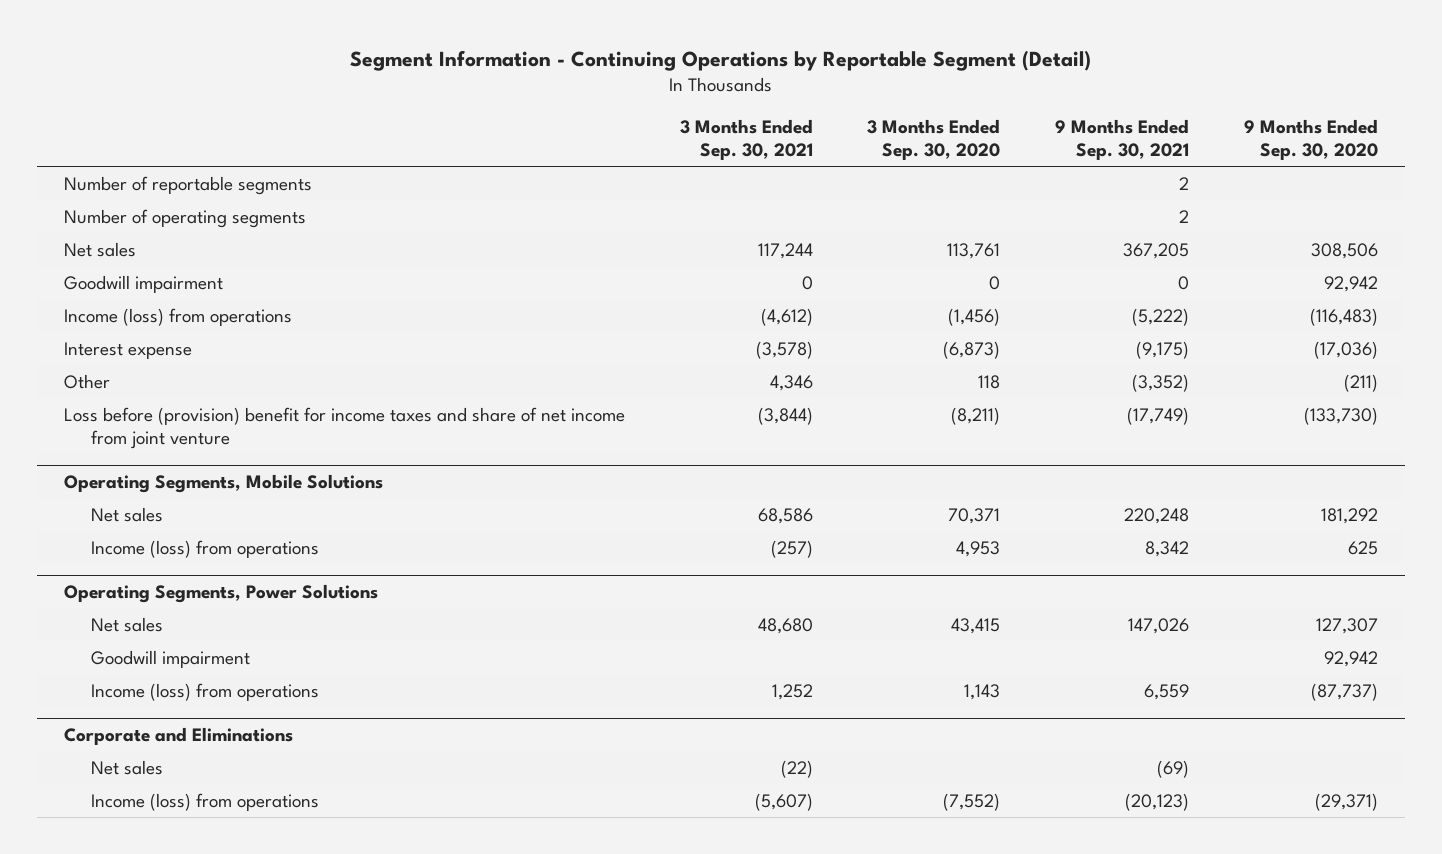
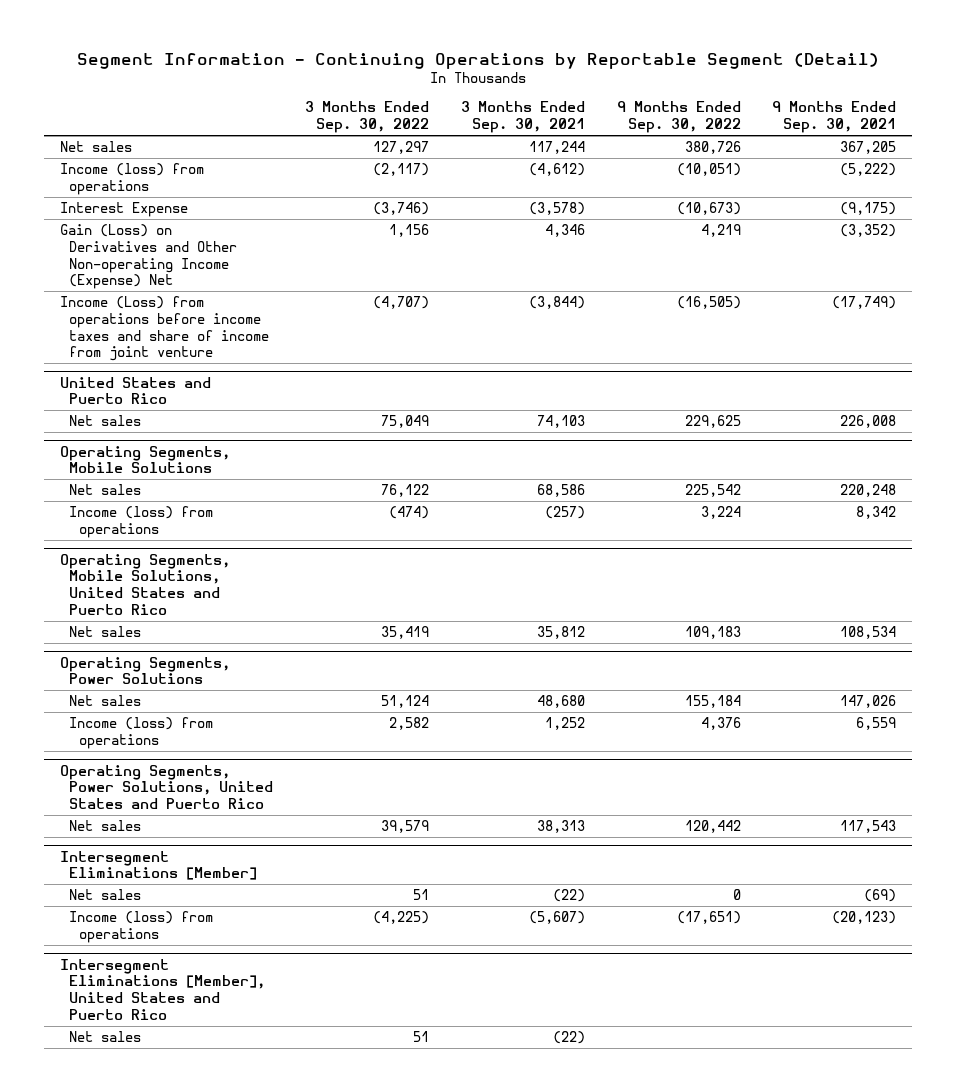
- | 3 Months Ended Sep. 30, 2021 | 3 Months Ended Sep. 30, 2020 | 9 Months Ended Sep. 30, 2021 | 9 Months Ended Sep. 30, 2020
+ | 3 Months Ended Sep. 30, 2022 | 3 Months Ended Sep. 30, 2021 | 9 Months Ended Sep. 30, 2022 | 9 Months Ended Sep. 30, 2021
- Number of reportable segments | | | 2 |
- Number of operating segments | | | 2 |
- Goodwill impairment | 0 | 0 | 0 | 92,942
- Interest expense | (3,578) | (6,873) | (9,175) | (17,036)
- Other | 4,346 | 118 | (3,352) | (211)
- Loss before (provision) benefit for income taxes and share of net income from joint venture | (3,844) | (8,211) | (17,749) | (133,730)
+ Interest Expense | (3,746) | (3,578) | (10,673) | (9,175)
+ Gain (Loss) on Derivatives and Other Non-operating Income (Expense) Net | 1,156 | 4,346 | 4,219 | (3,352)
+ Income (Loss) from operations before income taxes and share of income from joint venture | (4,707) | (3,844) | (16,505) | (17,749)
+ United States and Puerto Rico
+ Net sales | 75,049 | 74,103 | 229,625 | 226,008
+ Operating Segments, Mobile Solutions, United States and Puerto Rico
+ Net sales | 35,419 | 35,812 | 109,183 | 108,534
@ Operating Segments, Power Solutions
- Goodwill impairment | | | | 92,942
- Corporate and Eliminations
+ Operating Segments, Power Solutions, United States and Puerto Rico
+ Net sales | 39,579 | 38,313 | 120,442 | 117,543
+ Intersegment Eliminations [Member]
+ Intersegment Eliminations [Member], United States and Puerto Rico
+ Net sales | 51 | (22) | |

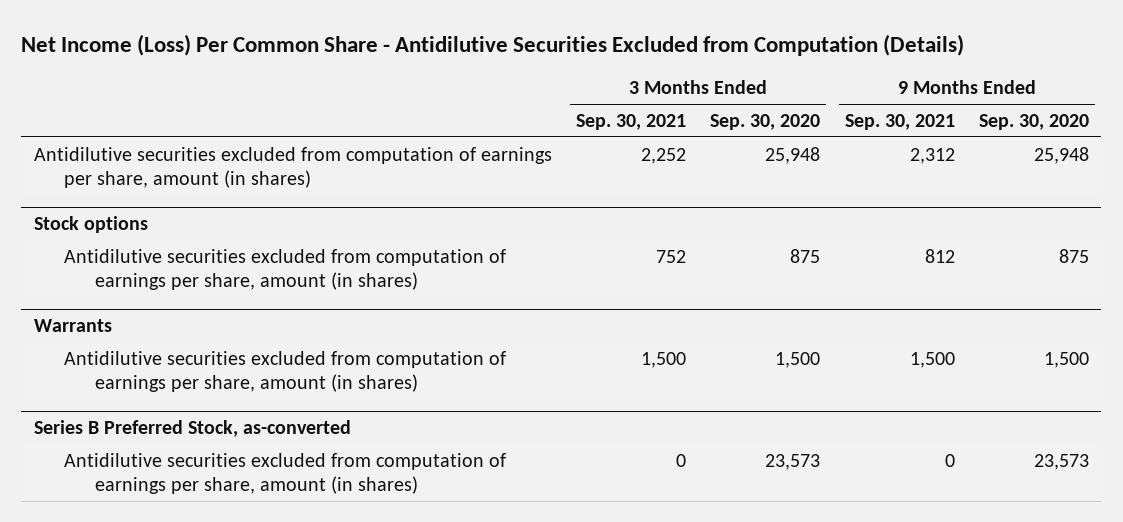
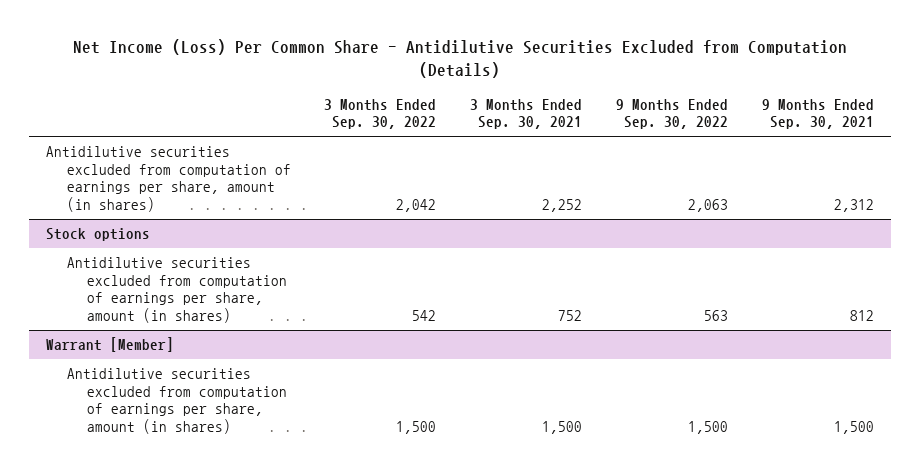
- | 3 Months Ended Sep. 30, 2021 | 3 Months Ended Sep. 30, 2020 | 9 Months Ended Sep. 30, 2021 | 9 Months Ended Sep. 30, 2020
+ | 3 Months Ended Sep. 30, 2022 | 3 Months Ended Sep. 30, 2021 | 9 Months Ended Sep. 30, 2022 | 9 Months Ended Sep. 30, 2021
- Warrants
+ Warrant [Member]
- Series B Preferred Stock, as-converted
- Antidilutive securities excluded from computation of earnings per share, amount (in shares) | 0 | 23,573 | 0 | 23,573

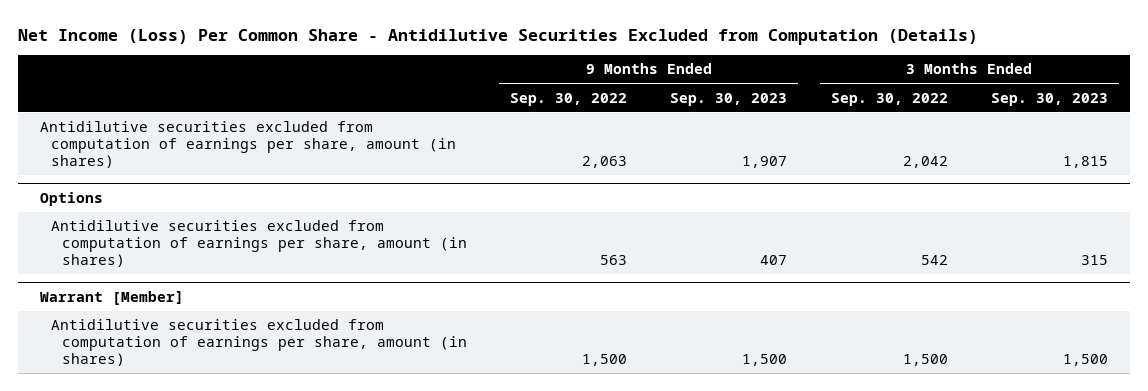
- | 3 Months Ended Sep. 30, 2022 | 3 Months Ended Sep. 30, 2021 | 9 Months Ended Sep. 30, 2022 | 9 Months Ended Sep. 30, 2021
+ | 9 Months Ended Sep. 30, 2022 | 9 Months Ended Sep. 30, 2023 | 3 Months Ended Sep. 30, 2022 | 3 Months Ended Sep. 30, 2023
- Stock options
+ Options

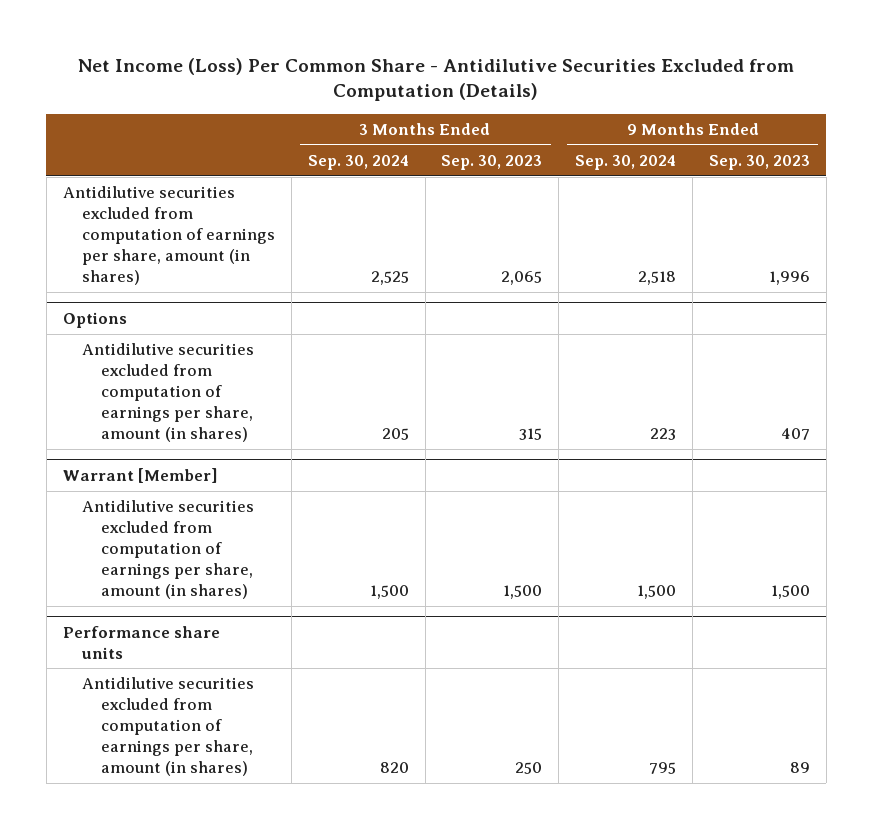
- | 9 Months Ended Sep. 30, 2022 | 9 Months Ended Sep. 30, 2023 | 3 Months Ended Sep. 30, 2022 | 3 Months Ended Sep. 30, 2023
+ | 3 Months Ended Sep. 30, 2024 | 3 Months Ended Sep. 30, 2023 | 9 Months Ended Sep. 30, 2024 | 9 Months Ended Sep. 30, 2023
- Antidilutive securities excluded from computation of earnings per share, amount (in shares) | 2,063 | 1,907 | 2,042 | 1,815
+ Antidilutive securities excluded from computation of earnings per share, amount (in shares) | 2,525 | 2,065 | 2,518 | 1,996
+ Performance share units
+ Antidilutive securities excluded from computation of earnings per share, amount (in shares) | 820 | 250 | 795 | 89

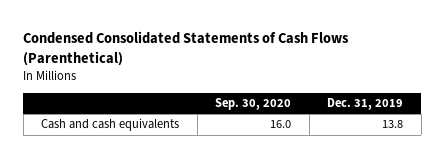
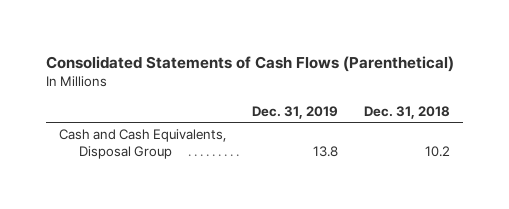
- Condensed Consolidated Statements of Cash Flows (Parenthetical)
+ Consolidated Statements of Cash Flows (Parenthetical)
- | Sep. 30, 2020 | Dec. 31, 2019
+ | Dec. 31, 2019 | Dec. 31, 2018
- Cash and cash equivalents | 16.0 | 13.8
+ Cash and Cash Equivalents, Disposal Group | 13.8 | 10.2

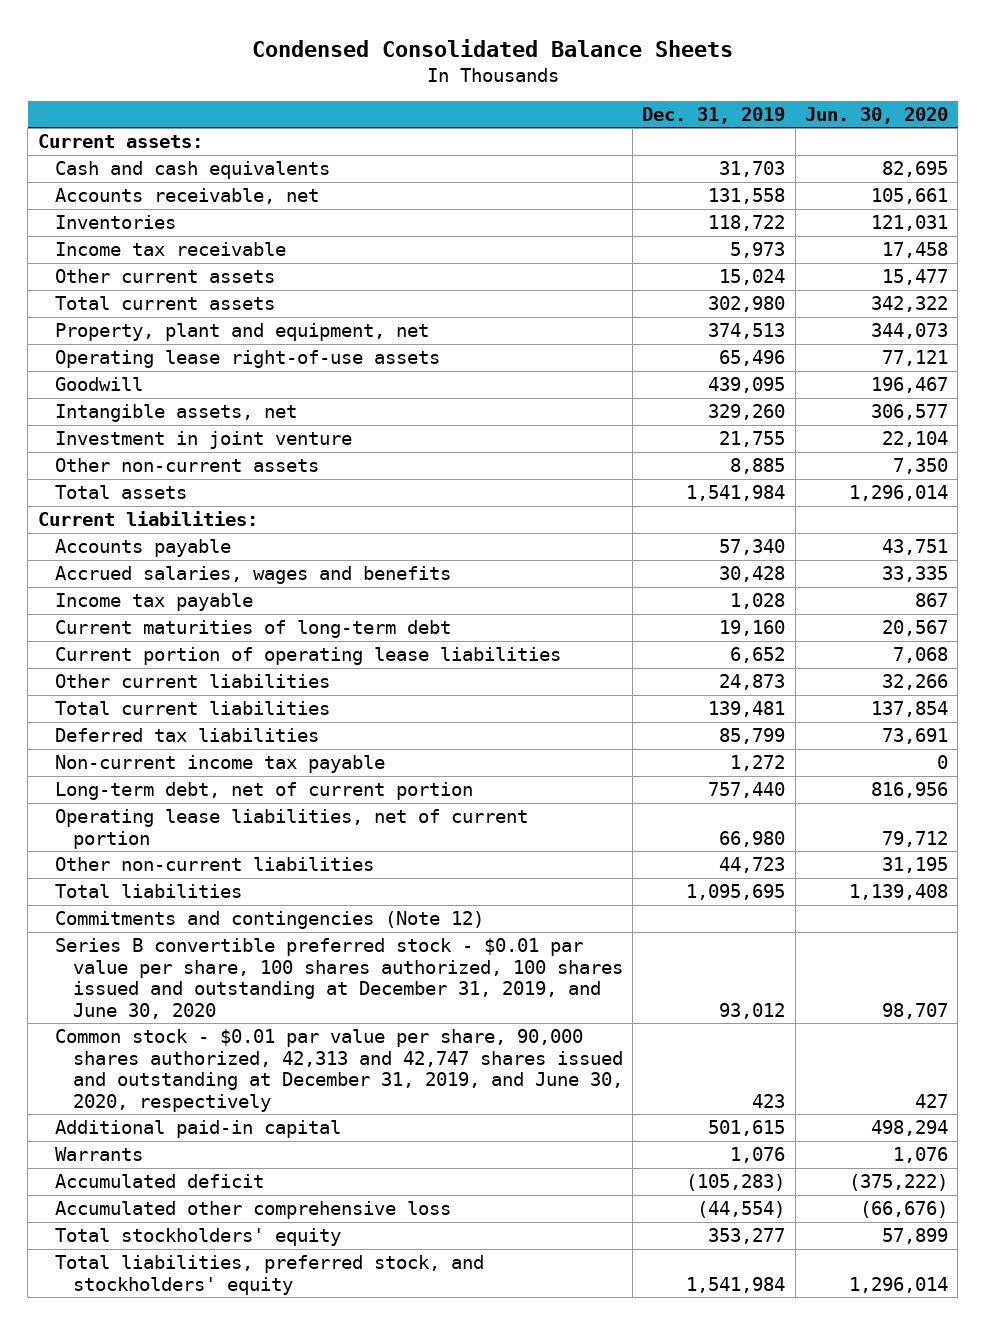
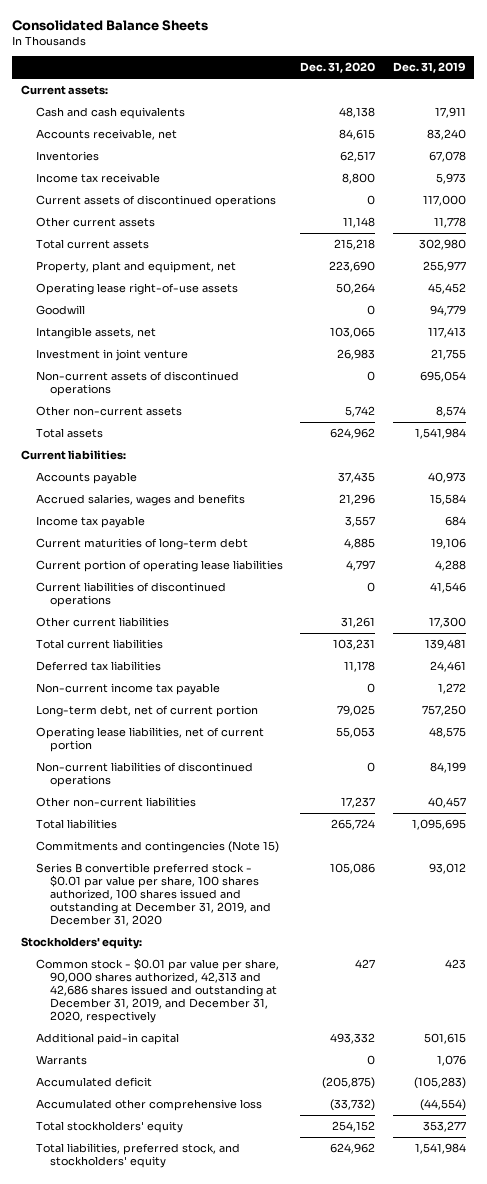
- Condensed Consolidated Balance Sheets
+ Consolidated Balance Sheets
- | Dec. 31, 2019 | Jun. 30, 2020
+ | Dec. 31, 2020 | Dec. 31, 2019
- Cash and cash equivalents | 31,703 | 82,695
- Accounts receivable, net | 131,558 | 105,661
- Inventories | 118,722 | 121,031
+ Cash and cash equivalents | 48,138 | 17,911
+ Accounts receivable, net | 84,615 | 83,240
+ Inventories | 62,517 | 67,078
- Other current assets | 15,024 | 15,477
+ Current assets of discontinued operations | 0 | 117,000
+ Other current assets | 11,148 | 11,778
- Property, plant and equipment, net | 374,513 | 344,073
- Operating lease right-of-use assets | 65,496 | 77,121
- Goodwill | 439,095 | 196,467
- Intangible assets, net | 329,260 | 306,577
+ Property, plant and equipment, net | 223,690 | 255,977
+ Operating lease right-of-use assets | 50,264 | 45,452
+ Goodwill | 0 | 94,779
+ Intangible assets, net | 103,065 | 117,413
- Other non-current assets | 8,885 | 7,350
+ Non-current assets of discontinued operations | 0 | 695,054
+ Other non-current assets | 5,742 | 8,574
- Accounts payable | 57,340 | 43,751
- Accrued salaries, wages and benefits | 30,428 | 33,335
- Income tax payable | 1,028 | 867
- Current maturities of long-term debt | 19,160 | 20,567
- Current portion of operating lease liabilities | 6,652 | 7,068
- Other current liabilities | 24,873 | 32,266
+ Accounts payable | 37,435 | 40,973
+ Accrued salaries, wages and benefits | 21,296 | 15,584
+ Income tax payable | 3,557 | 684
+ Current maturities of long-term debt | 4,885 | 19,106
+ Current portion of operating lease liabilities | 4,797 | 4,288
+ Current liabilities of discontinued operations | 0 | 41,546
+ Other current liabilities | 31,261 | 17,300
- Deferred tax liabilities | 85,799 | 73,691
+ Deferred tax liabilities | 11,178 | 24,461
- Long-term debt, net of current portion | 757,440 | 816,956
- Operating lease liabilities, net of current portion | 66,980 | 79,712
- Other non-current liabilities | 44,723 | 31,195
+ Long-term debt, net of current portion | 79,025 | 757,250
+ Operating lease liabilities, net of current portion | 55,053 | 48,575
+ Non-current liabilities of discontinued operations | 0 | 84,199
+ Other non-current liabilities | 17,237 | 40,457
- Commitments and contingencies (Note 12)
- Series B convertible preferred stock - $0.01 par value per share, 100 shares authorized, 100 shares issued and outstanding at December 31, 2019, and June 30, 2020 | 93,012 | 98,707
- Common stock - $0.01 par value per share, 90,000 shares authorized, 42,313 and 42,747 shares issued and outstanding at December 31, 2019, and June 30, 2020, respectively | 423 | 427
+ Commitments and contingencies (Note 15)
+ Series B convertible preferred stock - $0.01 par value per share, 100 shares authorized, 100 shares issued and outstanding at December 31, 2019, and December 31, 2020 | 105,086 | 93,012
+ Stockholders' equity:
+ Common stock - $0.01 par value per share, 90,000 shares authorized, 42,313 and 42,686 shares issued and outstanding at December 31, 2019, and December 31, 2020, respectively | 427 | 423

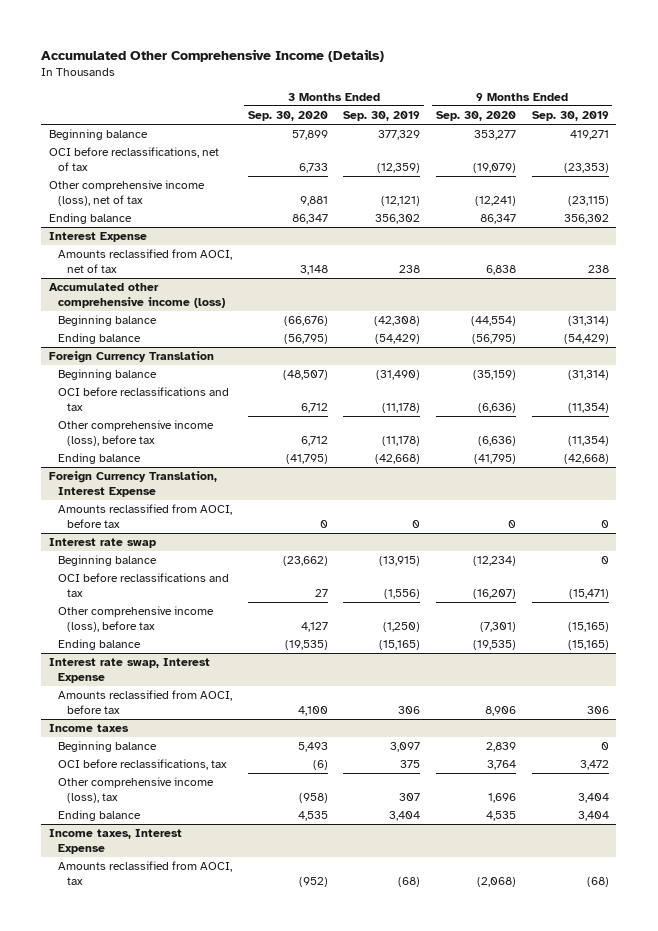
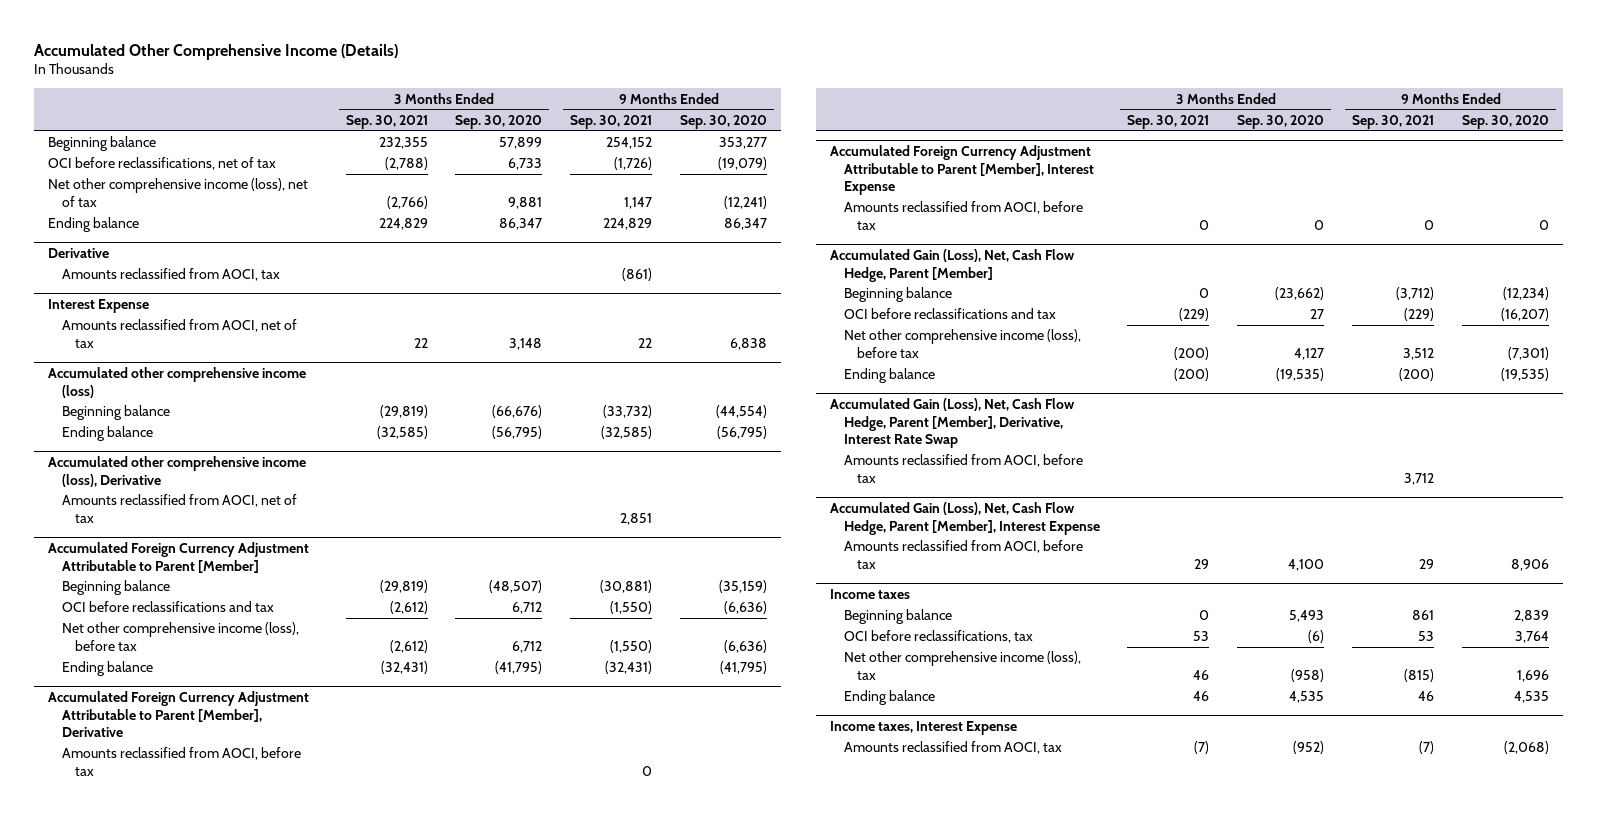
- | 3 Months Ended Sep. 30, 2020 | 3 Months Ended Sep. 30, 2019 | 9 Months Ended Sep. 30, 2020 | 9 Months Ended Sep. 30, 2019
+ | 3 Months Ended Sep. 30, 2021 | 3 Months Ended Sep. 30, 2020 | 9 Months Ended Sep. 30, 2021 | 9 Months Ended Sep. 30, 2020
- Other comprehensive income (loss), net of tax | 9,881 | (12,121) | (12,241) | (23,115)
+ Net other comprehensive income (loss), net of tax | (2,766) | 9,881 | 1,147 | (12,241)
+ Derivative
+ Amounts reclassified from AOCI, tax | | | (861) |
- Foreign Currency Translation
+ Accumulated other comprehensive income (loss), Derivative
+ Amounts reclassified from AOCI, net of tax | | | 2,851 |
+ Accumulated Foreign Currency Adjustment Attributable to Parent [Member]
- Other comprehensive income (loss), before tax | 6,712 | (11,178) | (6,636) | (11,354)
+ Net other comprehensive income (loss), before tax | (2,612) | 6,712 | (1,550) | (6,636)
- Foreign Currency Translation, Interest Expense
+ Accumulated Foreign Currency Adjustment Attributable to Parent [Member], Derivative
+ Amounts reclassified from AOCI, before tax | | | 0 |
+ Accumulated Foreign Currency Adjustment Attributable to Parent [Member], Interest Expense
- Interest rate swap
+ Accumulated Gain (Loss), Net, Cash Flow Hedge, Parent [Member]
- Other comprehensive income (loss), before tax | 4,127 | (1,250) | (7,301) | (15,165)
+ Net other comprehensive income (loss), before tax | (200) | 4,127 | 3,512 | (7,301)
- Interest rate swap, Interest Expense
+ Accumulated Gain (Loss), Net, Cash Flow Hedge, Parent [Member], Derivative, Interest Rate Swap
+ Amounts reclassified from AOCI, before tax | | | 3,712 |
+ Accumulated Gain (Loss), Net, Cash Flow Hedge, Parent [Member], Interest Expense
@ Income taxes
- Other comprehensive income (loss), tax | (958) | 307 | 1,696 | 3,404
+ Net other comprehensive income (loss), tax | 46 | (958) | (815) | 1,696

